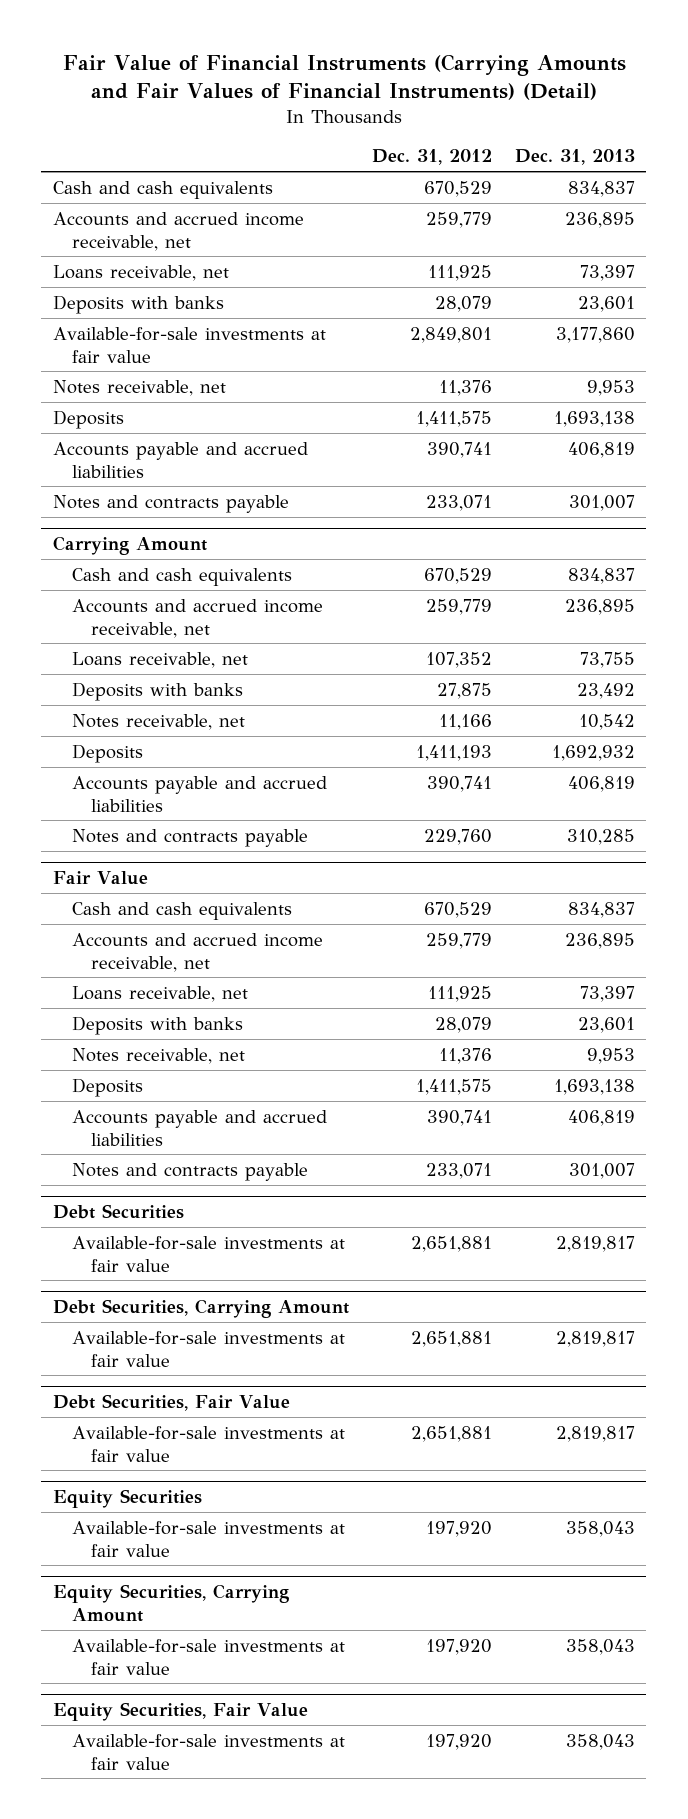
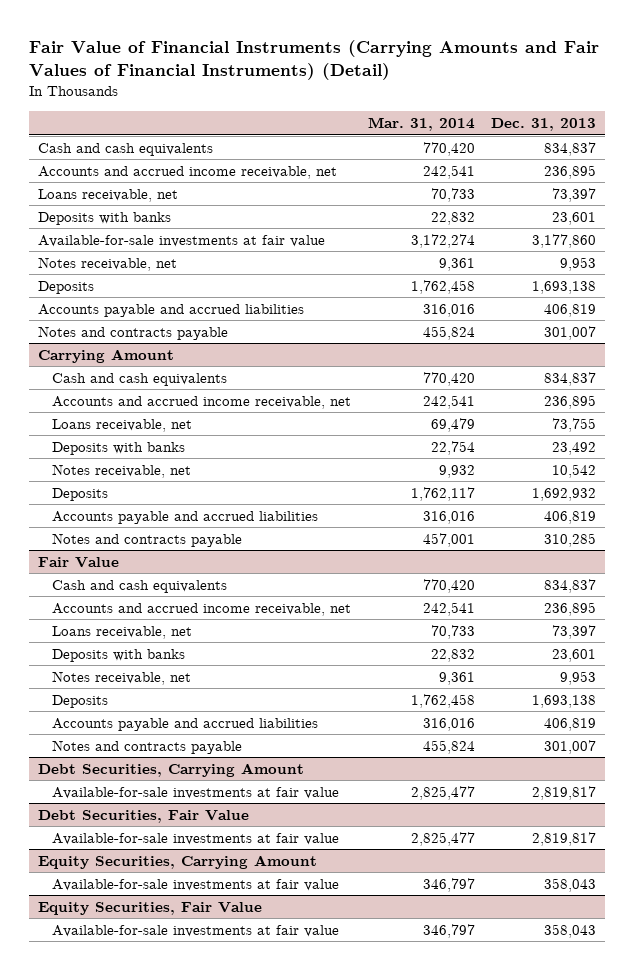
- | Dec. 31, 2012 | Dec. 31, 2013
+ | Mar. 31, 2014 | Dec. 31, 2013
- Debt Securities
- Available-for-sale investments at fair value | 2,651,881 | 2,819,817
- Equity Securities
- Available-for-sale investments at fair value | 197,920 | 358,043

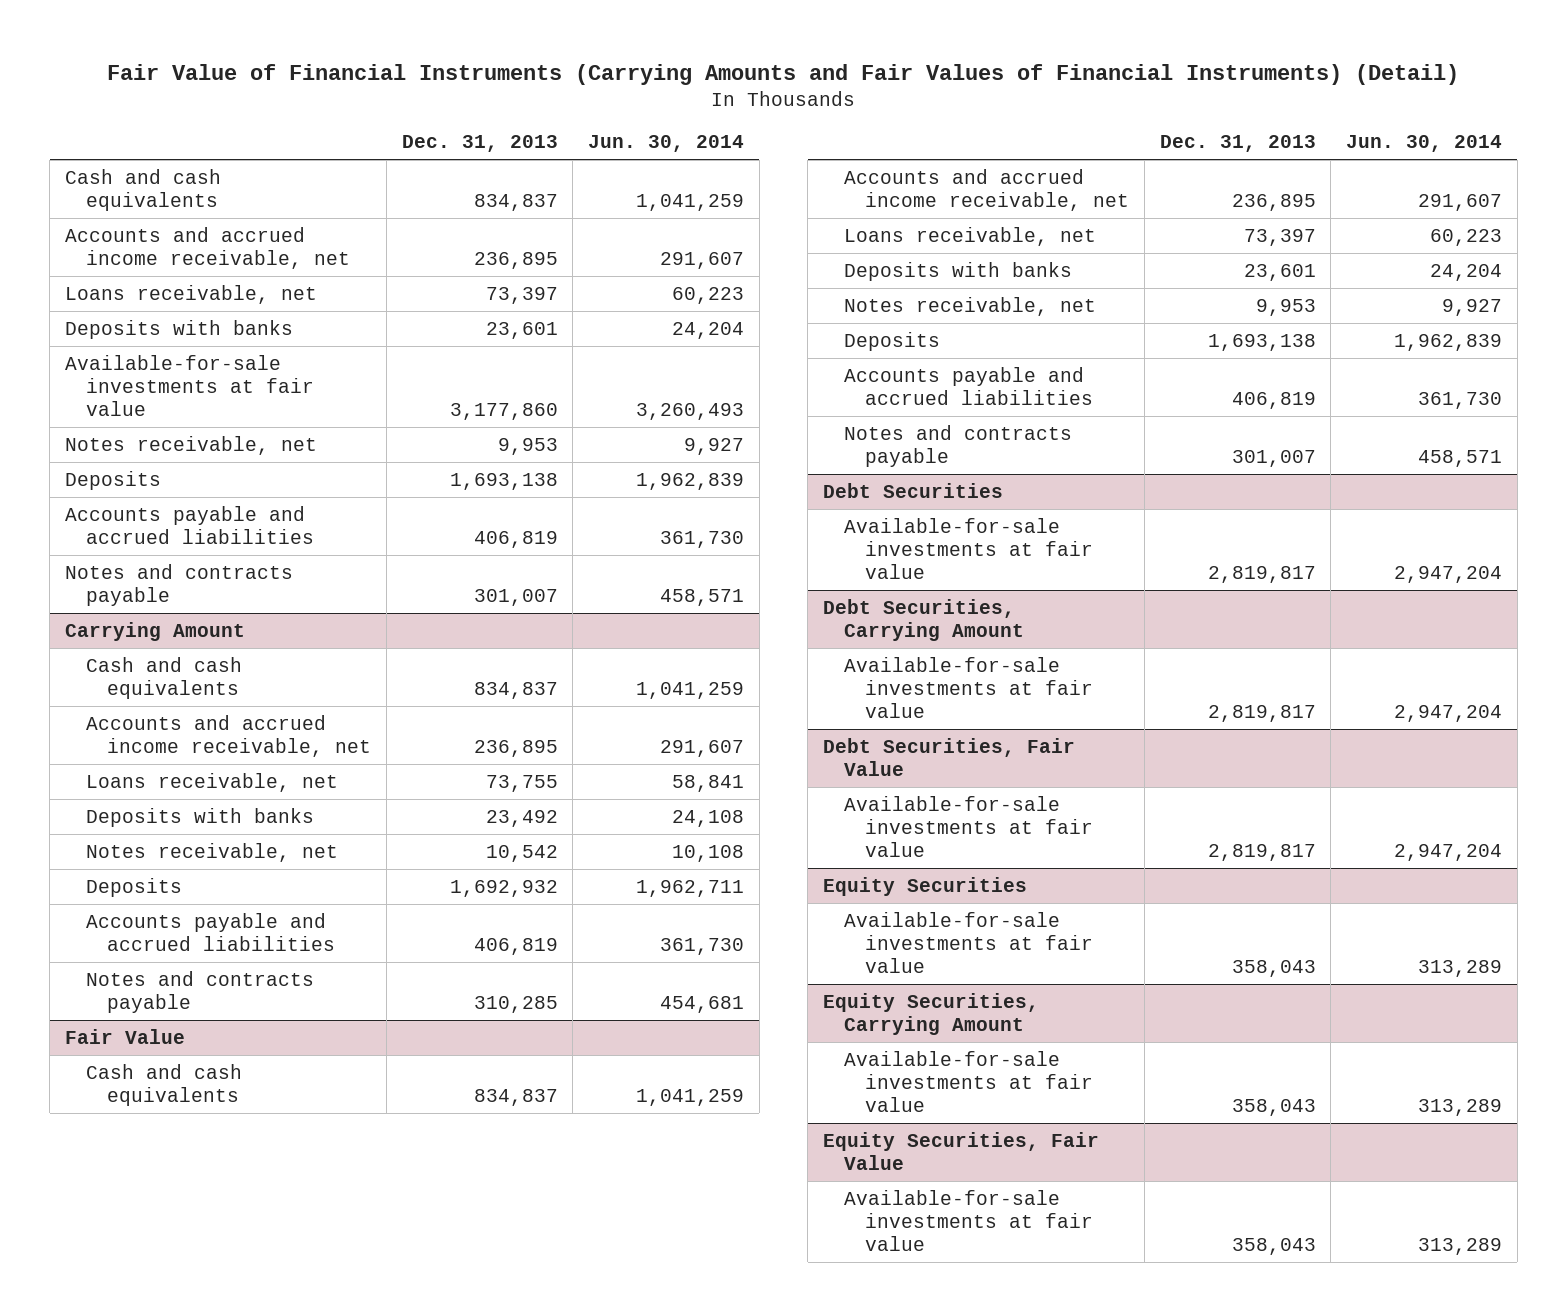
- | Mar. 31, 2014 | Dec. 31, 2013
+ | Dec. 31, 2013 | Jun. 30, 2014
+ Debt Securities
+ Available-for-sale investments at fair value | 2,819,817 | 2,947,204
+ Equity Securities
+ Available-for-sale investments at fair value | 358,043 | 313,289

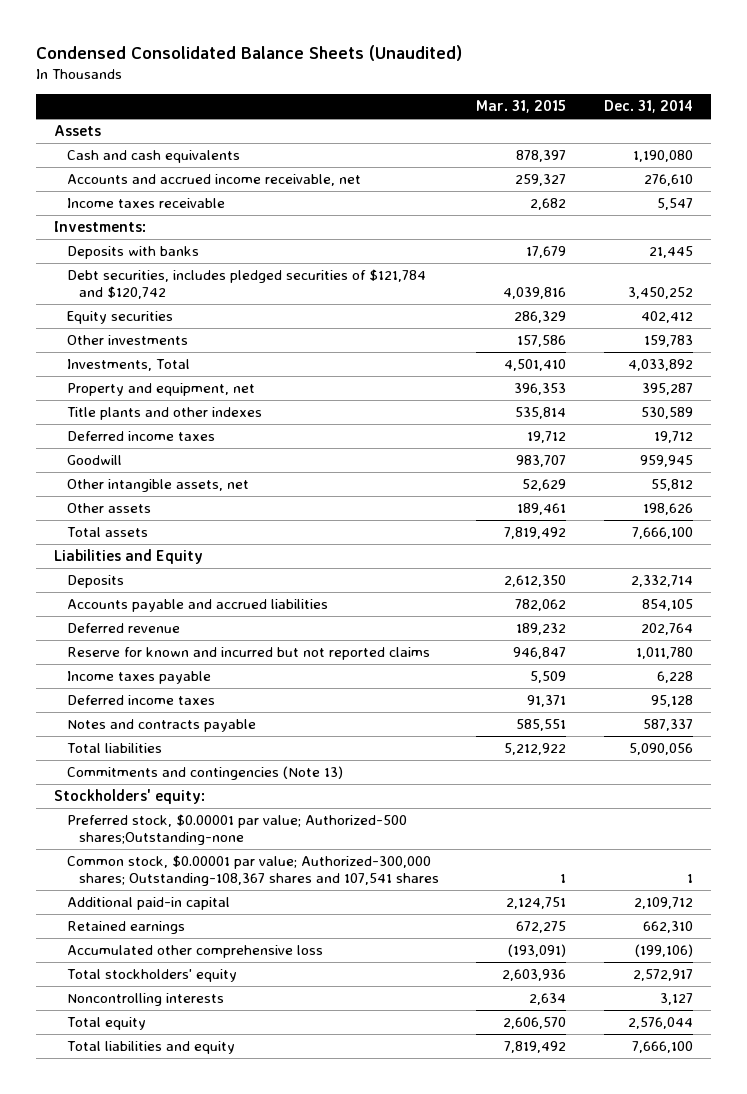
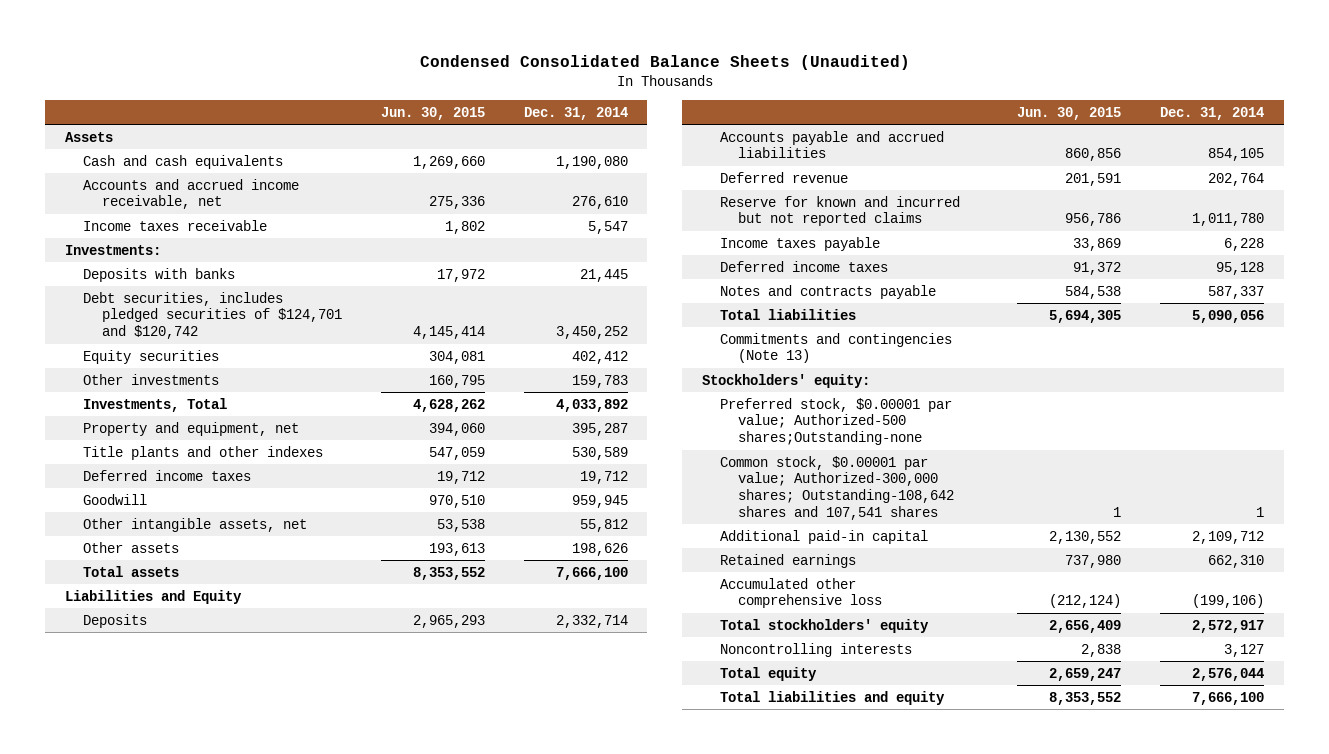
- | Mar. 31, 2015 | Dec. 31, 2014
+ | Jun. 30, 2015 | Dec. 31, 2014
- Debt securities, includes pledged securities of $121,784 and $120,742 | 4,039,816 | 3,450,252
+ Debt securities, includes pledged securities of $124,701 and $120,742 | 4,145,414 | 3,450,252
- Common stock, $0.00001 par value; Authorized-300,000 shares; Outstanding-108,367 shares and 107,541 shares | 1 | 1
+ Common stock, $0.00001 par value; Authorized-300,000 shares; Outstanding-108,642 shares and 107,541 shares | 1 | 1

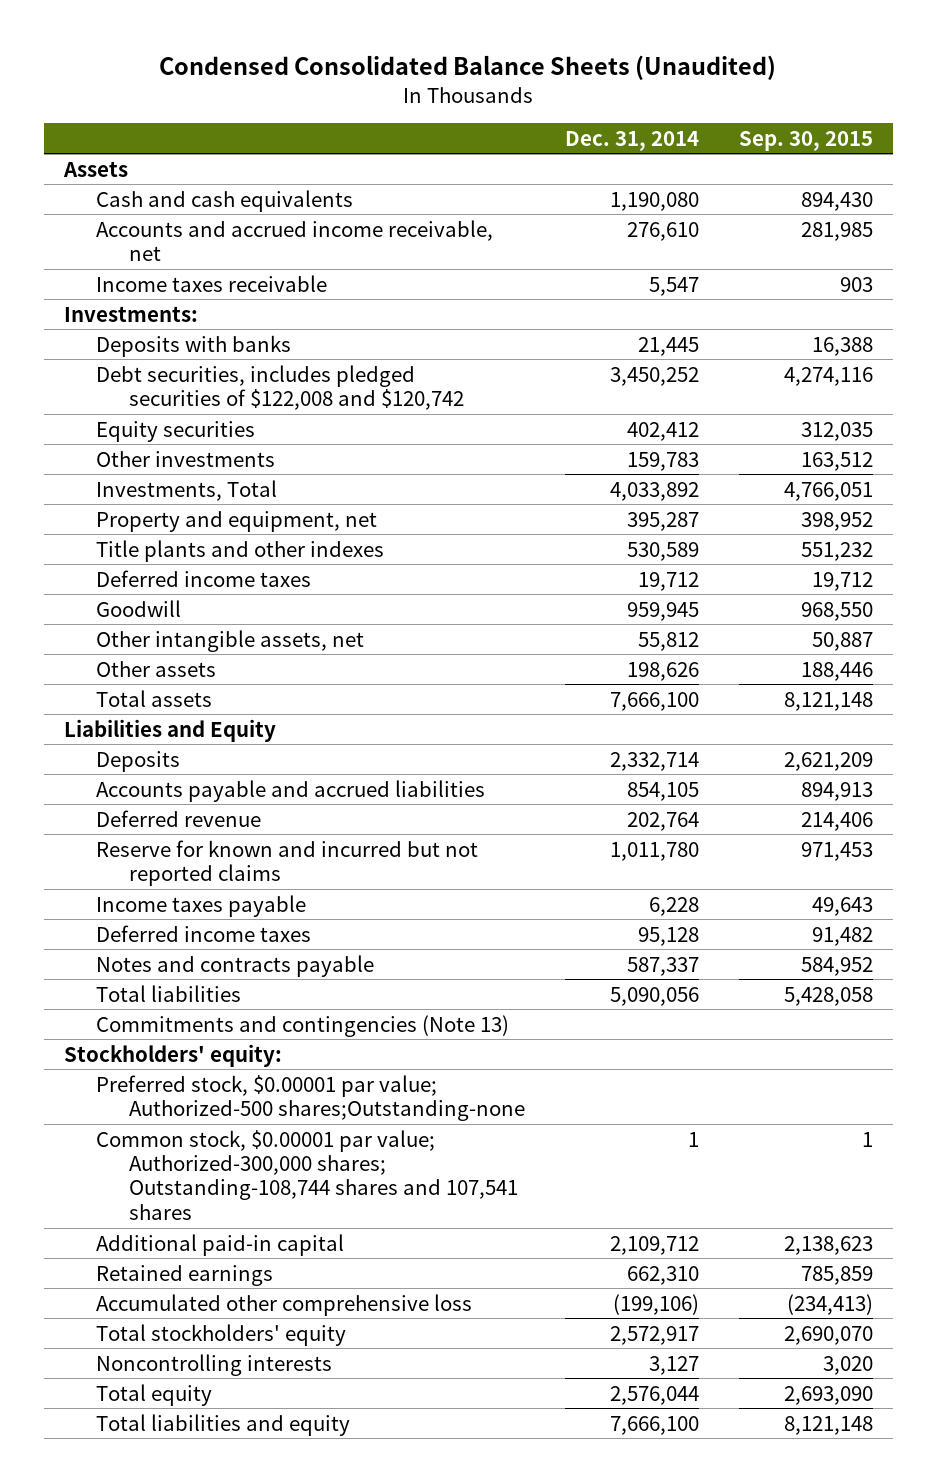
- | Jun. 30, 2015 | Dec. 31, 2014
+ | Dec. 31, 2014 | Sep. 30, 2015
- Debt securities, includes pledged securities of $124,701 and $120,742 | 4,145,414 | 3,450,252
+ Debt securities, includes pledged securities of $122,008 and $120,742 | 3,450,252 | 4,274,116
- Common stock, $0.00001 par value; Authorized-300,000 shares; Outstanding-108,642 shares and 107,541 shares | 1 | 1
+ Common stock, $0.00001 par value; Authorized-300,000 shares; Outstanding-108,744 shares and 107,541 shares | 1 | 1

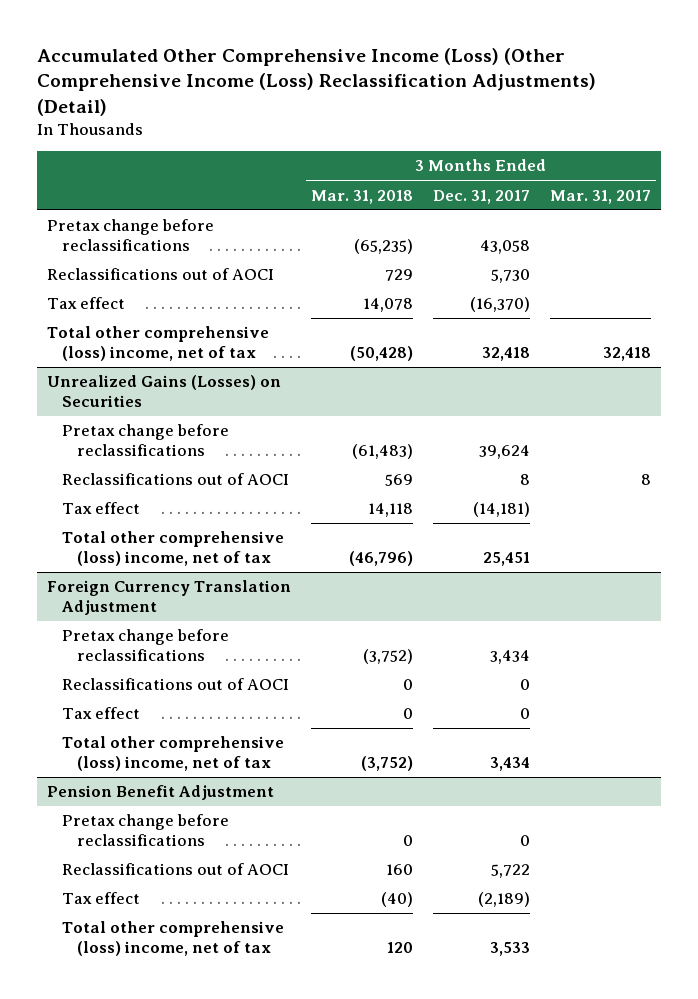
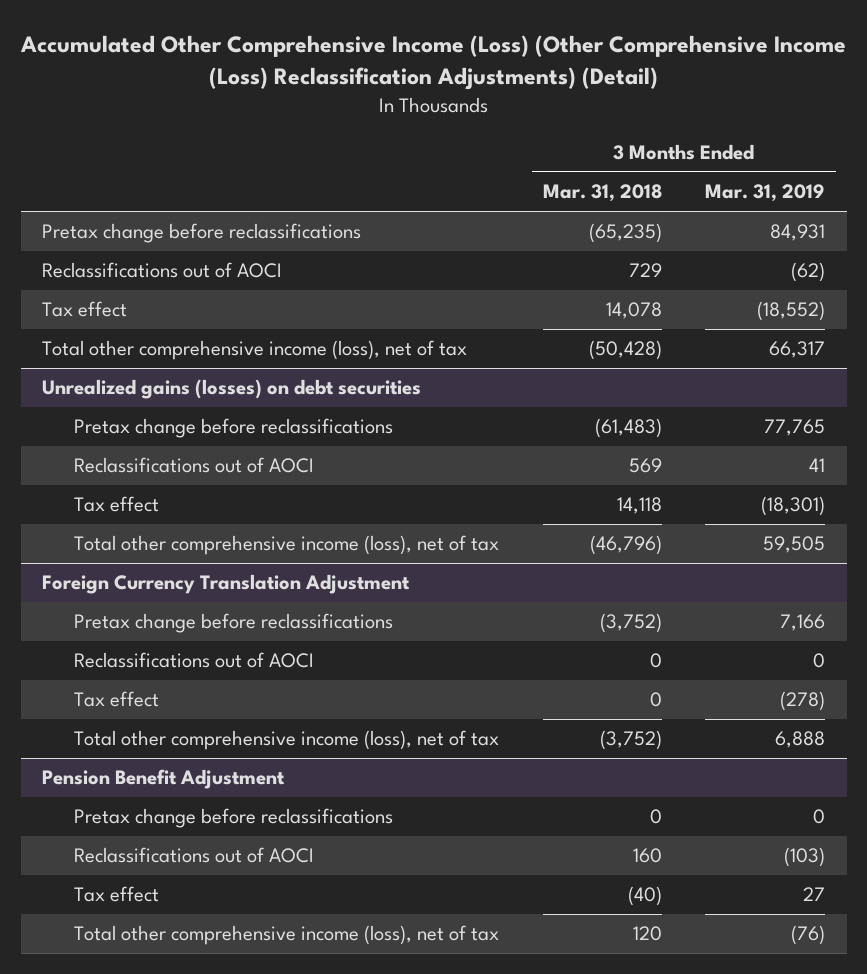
- | 3 Months Ended Mar. 31, 2018 | 3 Months Ended Dec. 31, 2017 | 3 Months Ended Mar. 31, 2017
+ | 3 Months Ended Mar. 31, 2018 | 3 Months Ended Mar. 31, 2019
- Total other comprehensive (loss) income, net of tax | (50,428) | 32,418 | 32,418
- Unrealized Gains (Losses) on Securities
+ Total other comprehensive income (loss), net of tax | (50,428) | 66,317
+ Unrealized gains (losses) on debt securities
- Total other comprehensive (loss) income, net of tax | (46,796) | 25,451 |
+ Total other comprehensive income (loss), net of tax | (46,796) | 59,505
@ Foreign Currency Translation Adjustment
- Total other comprehensive (loss) income, net of tax | (3,752) | 3,434 |
+ Total other comprehensive income (loss), net of tax | (3,752) | 6,888
@ Pension Benefit Adjustment
- Total other comprehensive (loss) income, net of tax | 120 | 3,533 |
+ Total other comprehensive income (loss), net of tax | 120 | (76)

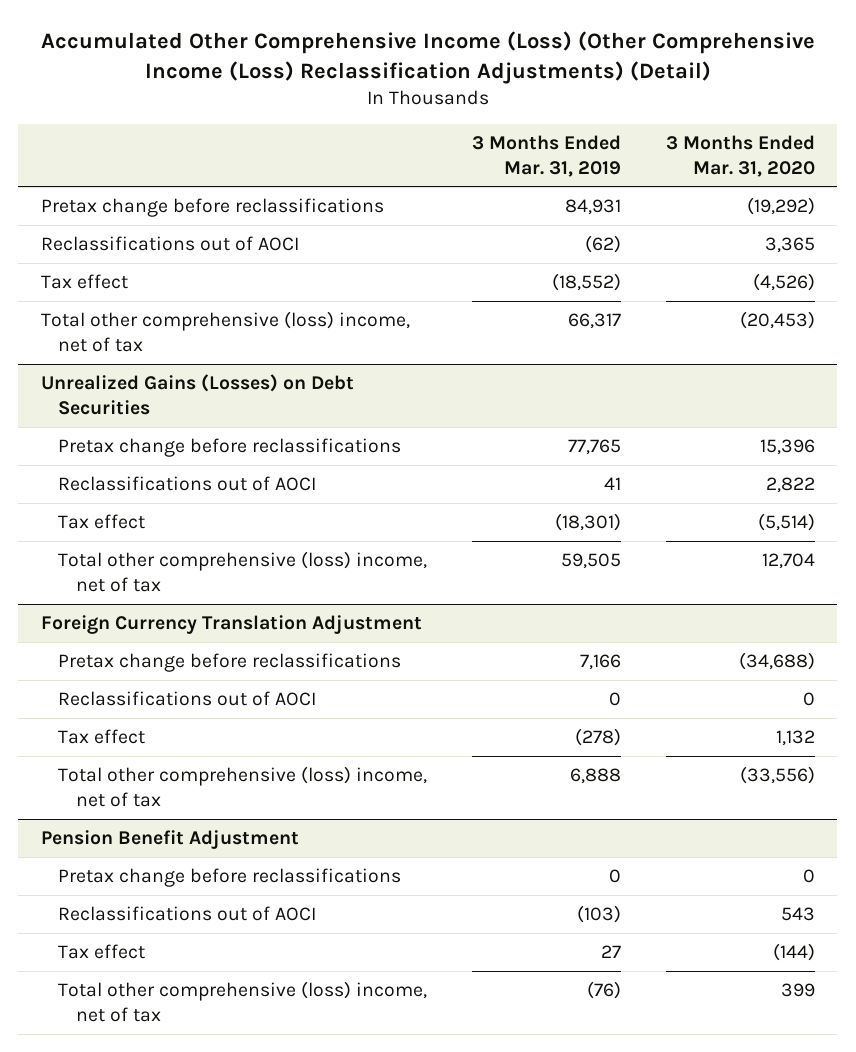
- | 3 Months Ended Mar. 31, 2018 | 3 Months Ended Mar. 31, 2019
+ | 3 Months Ended Mar. 31, 2019 | 3 Months Ended Mar. 31, 2020
- Total other comprehensive income (loss), net of tax | (50,428) | 66,317
- Unrealized gains (losses) on debt securities
+ Total other comprehensive (loss) income, net of tax | 66,317 | (20,453)
+ Unrealized Gains (Losses) on Debt Securities
- Total other comprehensive income (loss), net of tax | (46,796) | 59,505
+ Total other comprehensive (loss) income, net of tax | 59,505 | 12,704
@ Foreign Currency Translation Adjustment
- Total other comprehensive income (loss), net of tax | (3,752) | 6,888
+ Total other comprehensive (loss) income, net of tax | 6,888 | (33,556)
@ Pension Benefit Adjustment
- Total other comprehensive income (loss), net of tax | 120 | (76)
+ Total other comprehensive (loss) income, net of tax | (76) | 399

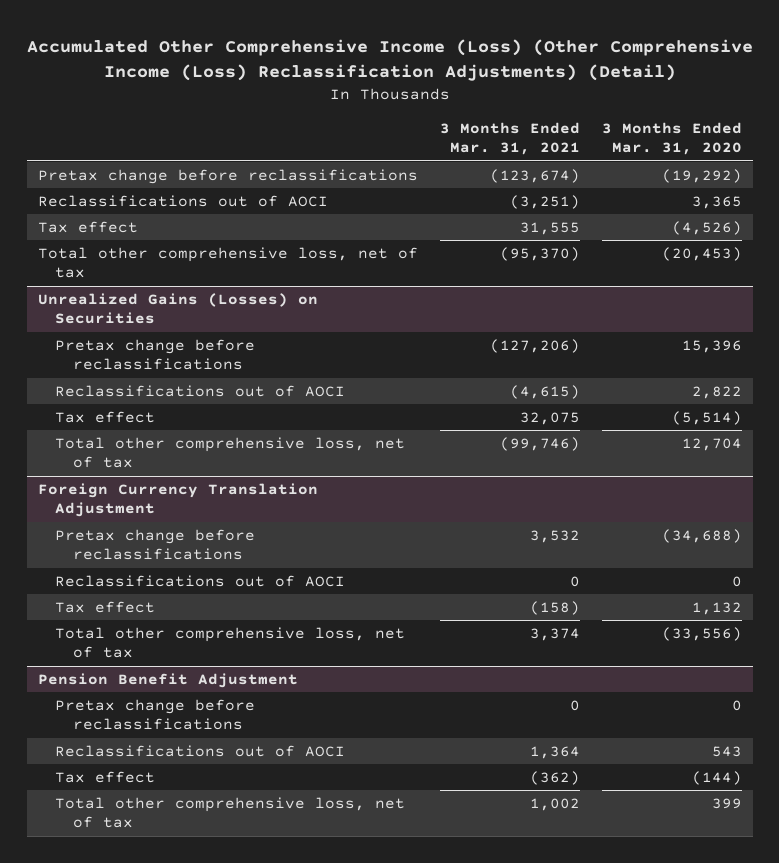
- | 3 Months Ended Mar. 31, 2019 | 3 Months Ended Mar. 31, 2020
+ | 3 Months Ended Mar. 31, 2021 | 3 Months Ended Mar. 31, 2020
- Total other comprehensive (loss) income, net of tax | 66,317 | (20,453)
- Unrealized Gains (Losses) on Debt Securities
+ Total other comprehensive loss, net of tax | (95,370) | (20,453)
+ Unrealized Gains (Losses) on Securities
- Total other comprehensive (loss) income, net of tax | 59,505 | 12,704
+ Total other comprehensive loss, net of tax | (99,746) | 12,704
@ Foreign Currency Translation Adjustment
- Total other comprehensive (loss) income, net of tax | 6,888 | (33,556)
+ Total other comprehensive loss, net of tax | 3,374 | (33,556)
@ Pension Benefit Adjustment
- Total other comprehensive (loss) income, net of tax | (76) | 399
+ Total other comprehensive loss, net of tax | 1,002 | 399

